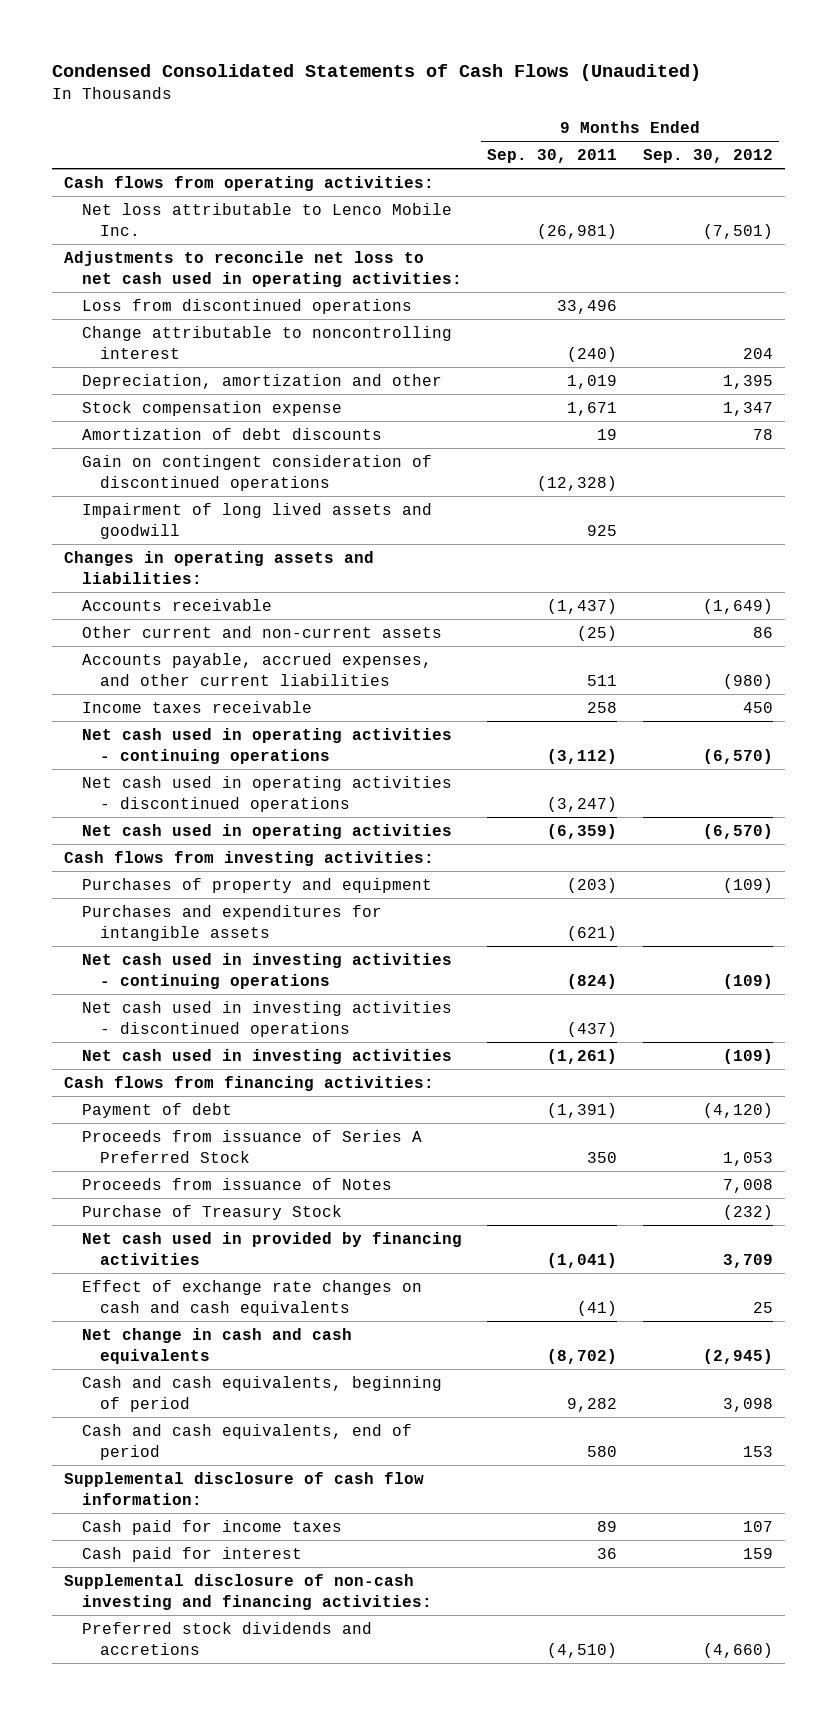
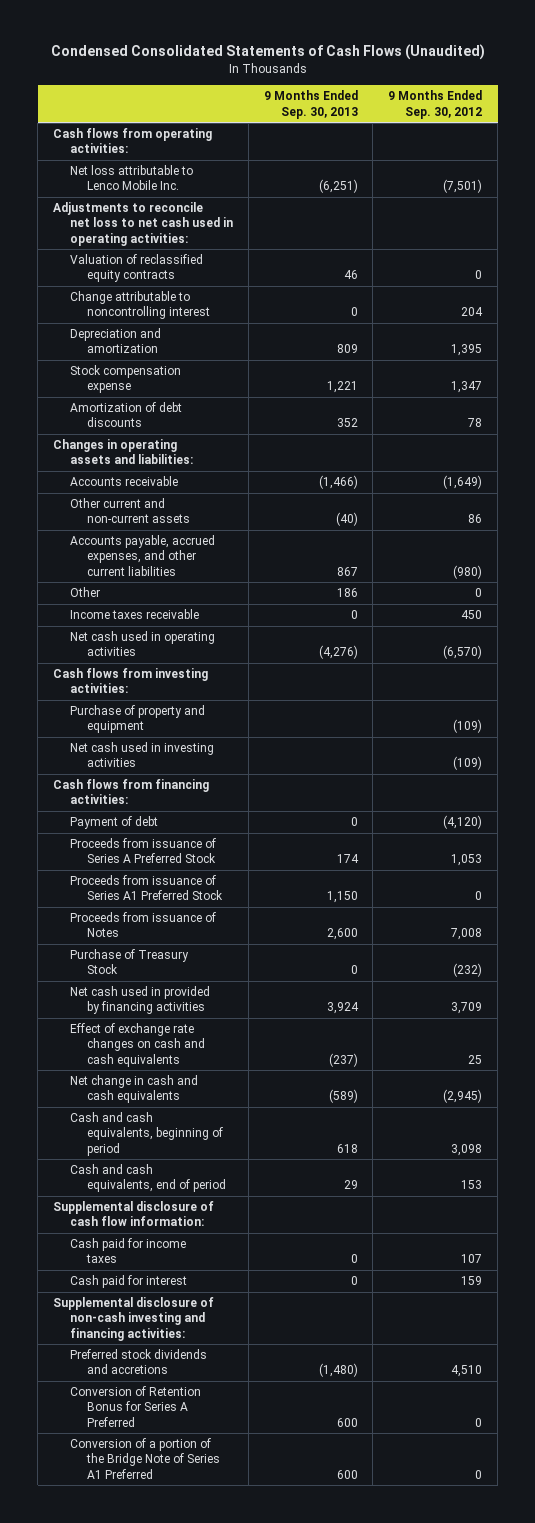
- | 9 Months Ended Sep. 30, 2011 | 9 Months Ended Sep. 30, 2012
+ | 9 Months Ended Sep. 30, 2013 | 9 Months Ended Sep. 30, 2012
- Loss from discontinued operations | 33,496 |
+ Valuation of reclassified equity contracts | 46 | 0
- Depreciation, amortization and other | 1,019 | 1,395
+ Depreciation and amortization | 809 | 1,395
- Gain on contingent consideration of discontinued operations | (12,328) |
- Impairment of long lived assets and goodwill | 925 |
+ Other | 186 | 0
- Net cash used in operating activities - continuing operations | (3,112) | (6,570)
- Net cash used in operating activities - discontinued operations | (3,247) |
- Purchases of property and equipment | (203) | (109)
- Purchases and expenditures for intangible assets | (621) |
- Net cash used in investing activities - continuing operations | (824) | (109)
- Net cash used in investing activities - discontinued operations | (437) |
+ Purchase of property and equipment | | (109)
+ Proceeds from issuance of Series A1 Preferred Stock | 1,150 | 0
- Preferred stock dividends and accretions | (4,510) | (4,660)
+ Preferred stock dividends and accretions | (1,480) | 4,510
+ Conversion of Retention Bonus for Series A Preferred | 600 | 0
+ Conversion of a portion of the Bridge Note of Series A1 Preferred | 600 | 0

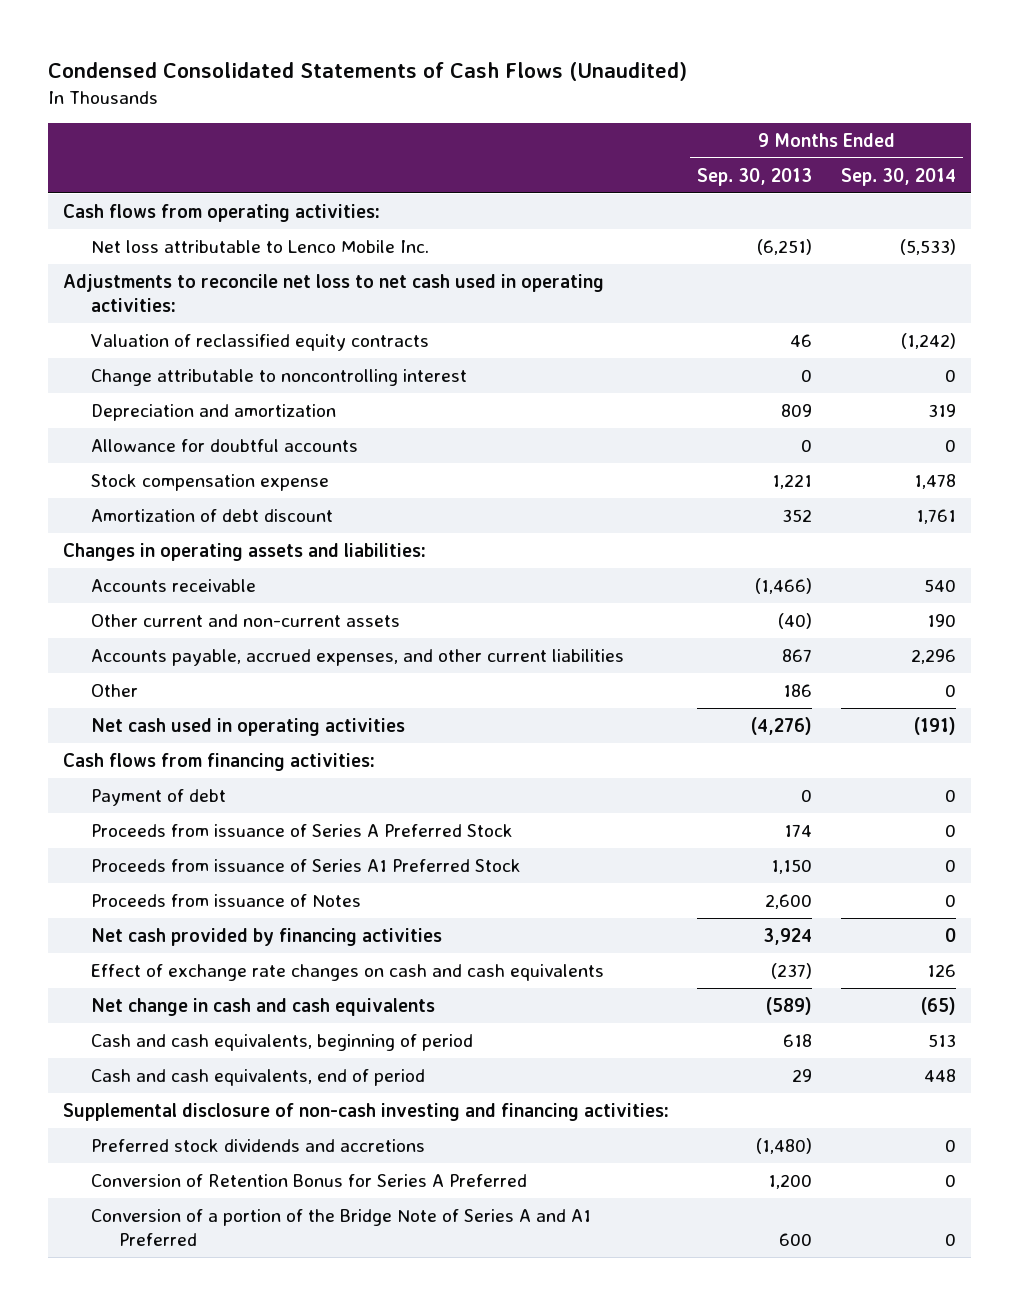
- | 9 Months Ended Sep. 30, 2013 | 9 Months Ended Sep. 30, 2012
+ | 9 Months Ended Sep. 30, 2013 | 9 Months Ended Sep. 30, 2014
+ Allowance for doubtful accounts | 0 | 0
- Amortization of debt discounts | 352 | 78
+ Amortization of debt discount | 352 | 1,761
- Income taxes receivable | 0 | 450
- Cash flows from investing activities:
- Purchase of property and equipment | | (109)
- Net cash used in investing activities | | (109)
- Purchase of Treasury Stock | 0 | (232)
- Net cash used in provided by financing activities | 3,924 | 3,709
+ Net cash provided by financing activities | 3,924 | 0
- Supplemental disclosure of cash flow information:
- Cash paid for income taxes | 0 | 107
- Cash paid for interest | 0 | 159
- Conversion of Retention Bonus for Series A Preferred | 600 | 0
- Conversion of a portion of the Bridge Note of Series A1 Preferred | 600 | 0
+ Conversion of Retention Bonus for Series A Preferred | 1,200 | 0
+ Conversion of a portion of the Bridge Note of Series A and A1 Preferred | 600 | 0

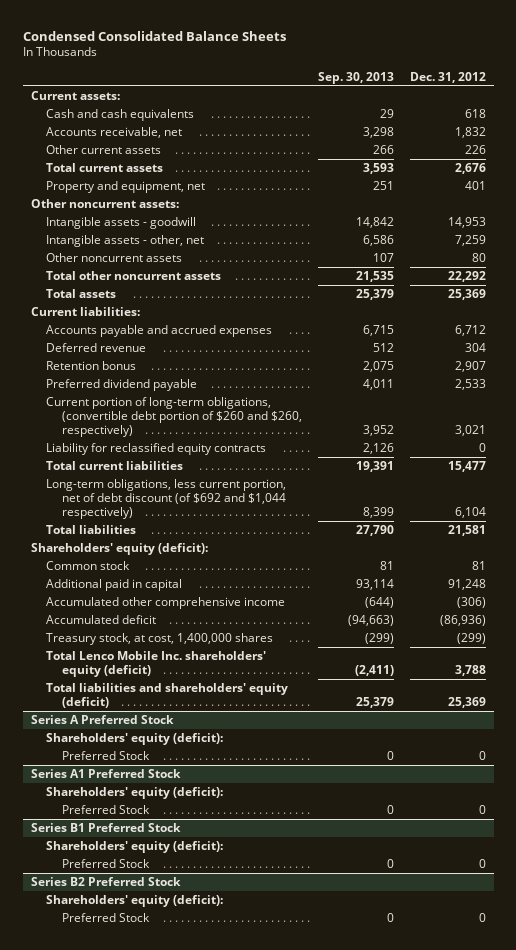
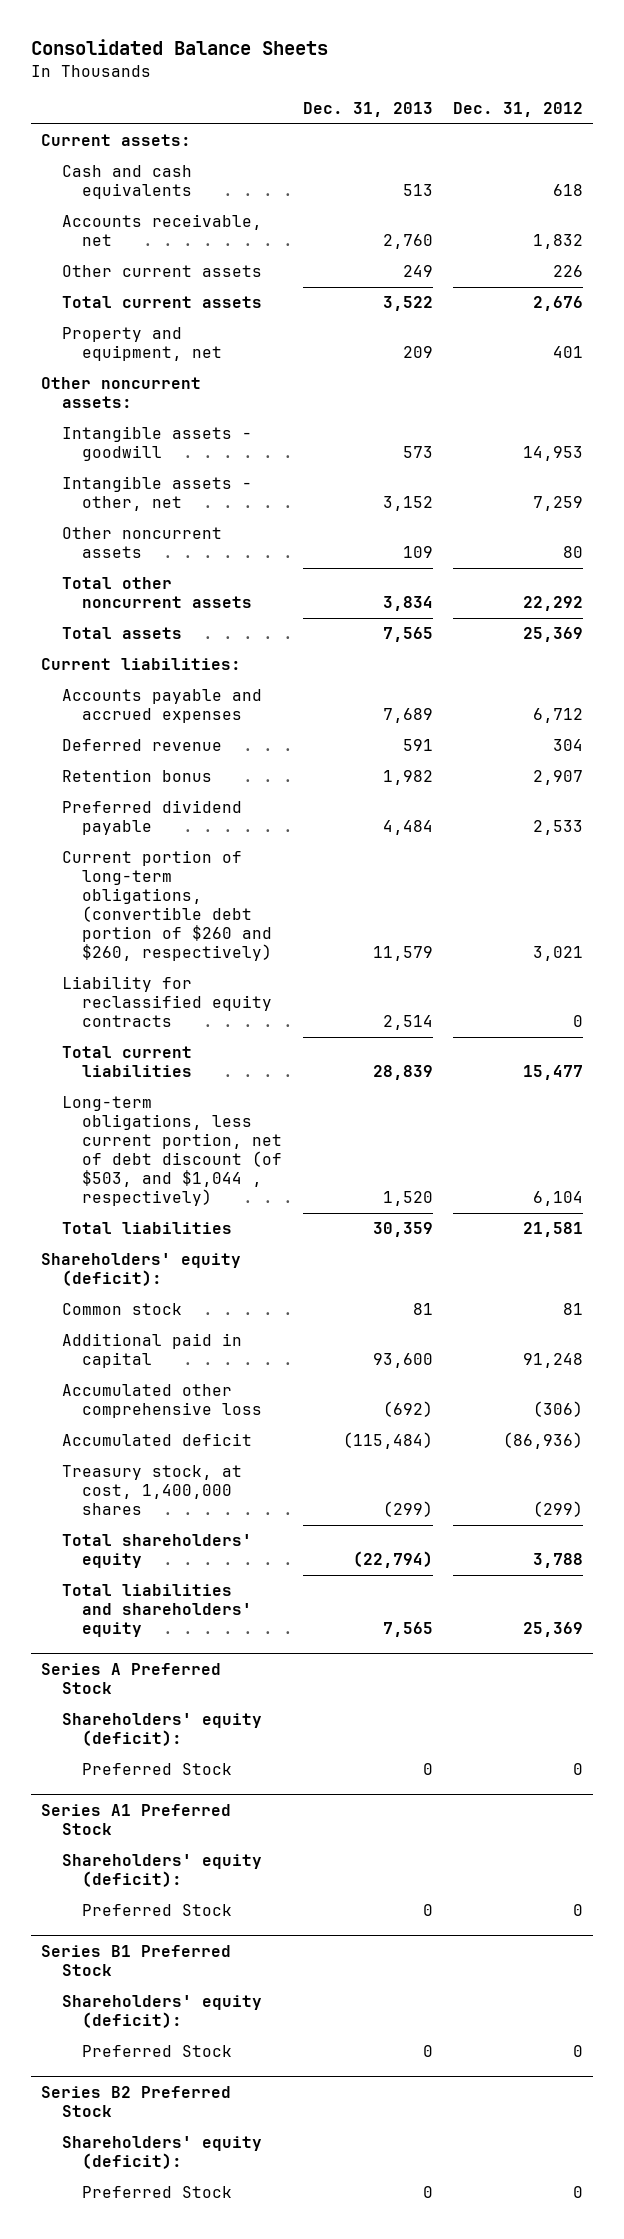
- Condensed Consolidated Balance Sheets
+ Consolidated Balance Sheets
- | Sep. 30, 2013 | Dec. 31, 2012
+ | Dec. 31, 2013 | Dec. 31, 2012
- Long-term obligations, less current portion, net of debt discount (of $692 and $1,044 respectively) | 8,399 | 6,104
+ Long-term obligations, less current portion, net of debt discount (of $503, and $1,044 , respectively) | 1,520 | 6,104
- Accumulated other comprehensive income | (644) | (306)
+ Accumulated other comprehensive loss | (692) | (306)
- Total Lenco Mobile Inc. shareholders' equity (deficit) | (2,411) | 3,788
- Total liabilities and shareholders' equity (deficit) | 25,379 | 25,369
+ Total shareholders' equity | (22,794) | 3,788
+ Total liabilities and shareholders' equity | 7,565 | 25,369

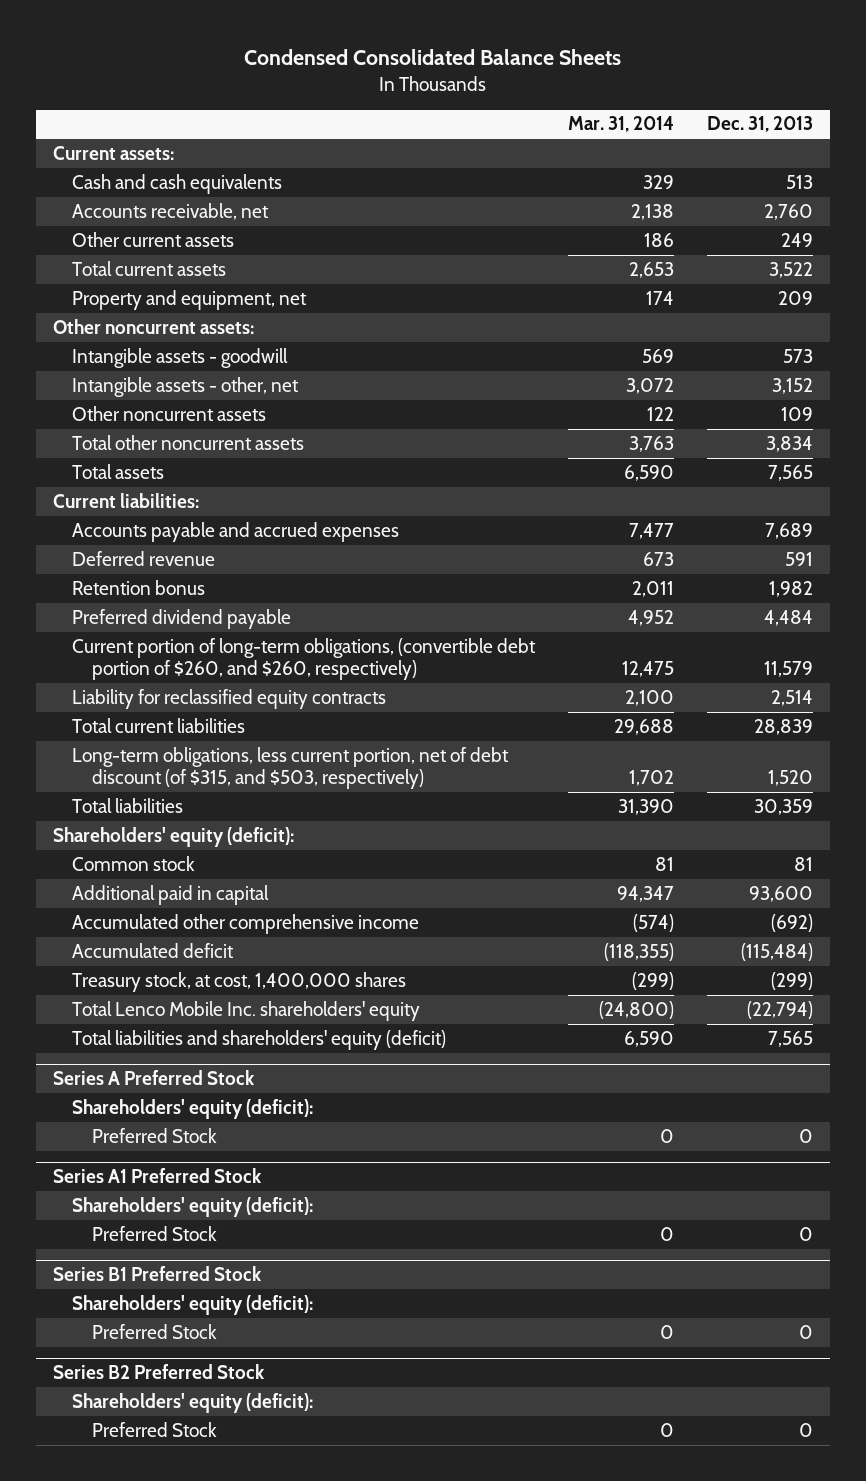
- Consolidated Balance Sheets
+ Condensed Consolidated Balance Sheets
- | Dec. 31, 2013 | Dec. 31, 2012
+ | Mar. 31, 2014 | Dec. 31, 2013
- Current portion of long-term obligations, (convertible debt portion of $260 and $260, respectively) | 11,579 | 3,021
+ Current portion of long-term obligations, (convertible debt portion of $260, and $260, respectively) | 12,475 | 11,579
- Long-term obligations, less current portion, net of debt discount (of $503, and $1,044 , respectively) | 1,520 | 6,104
+ Long-term obligations, less current portion, net of debt discount (of $315, and $503, respectively) | 1,702 | 1,520
- Accumulated other comprehensive loss | (692) | (306)
+ Accumulated other comprehensive income | (574) | (692)
- Total shareholders' equity | (22,794) | 3,788
- Total liabilities and shareholders' equity | 7,565 | 25,369
+ Total Lenco Mobile Inc. shareholders' equity | (24,800) | (22,794)
+ Total liabilities and shareholders' equity (deficit) | 6,590 | 7,565

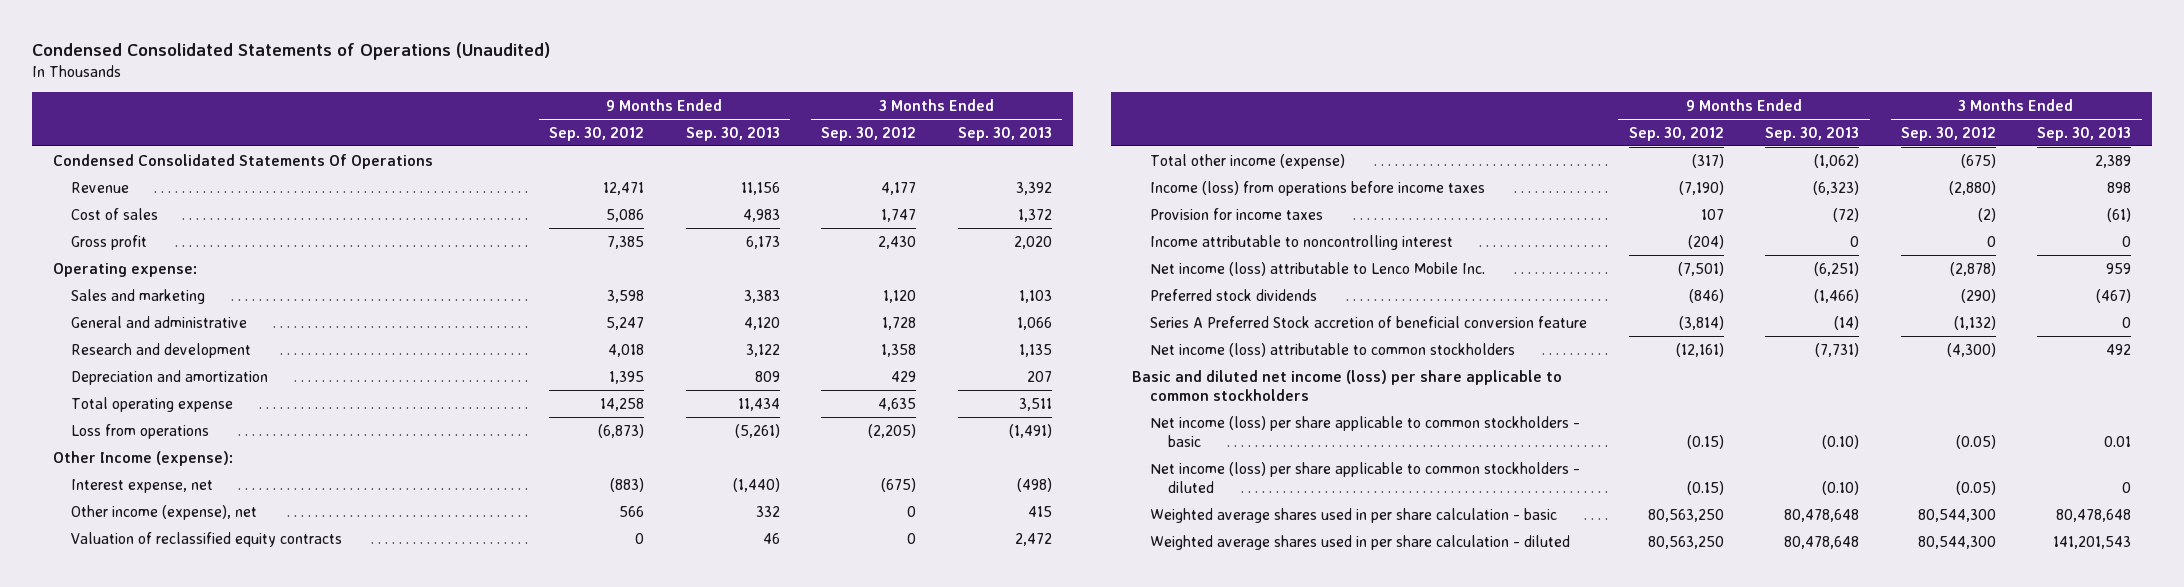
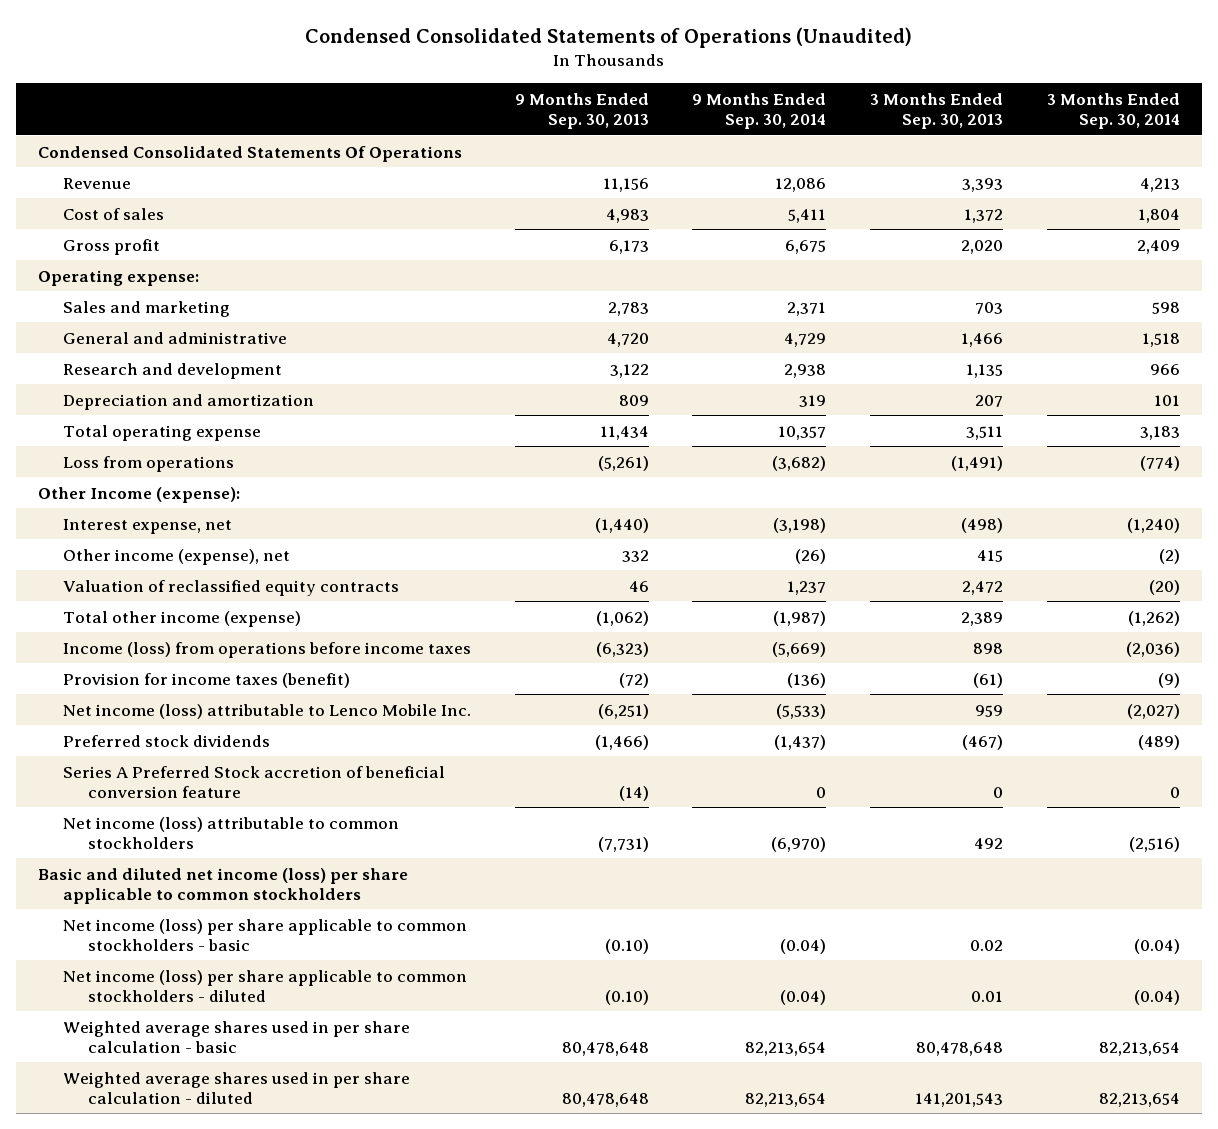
- | 9 Months Ended Sep. 30, 2012 | 9 Months Ended Sep. 30, 2013 | 3 Months Ended Sep. 30, 2012 | 3 Months Ended Sep. 30, 2013
+ | 9 Months Ended Sep. 30, 2013 | 9 Months Ended Sep. 30, 2014 | 3 Months Ended Sep. 30, 2013 | 3 Months Ended Sep. 30, 2014
- Revenue | 12,471 | 11,156 | 4,177 | 3,392
+ Revenue | 11,156 | 12,086 | 3,393 | 4,213
- Sales and marketing | 3,598 | 3,383 | 1,120 | 1,103
- General and administrative | 5,247 | 4,120 | 1,728 | 1,066
+ Sales and marketing | 2,783 | 2,371 | 703 | 598
+ General and administrative | 4,720 | 4,729 | 1,466 | 1,518
- Provision for income taxes | 107 | (72) | (2) | (61)
- Income attributable to noncontrolling interest | (204) | 0 | 0 | 0
+ Provision for income taxes (benefit) | (72) | (136) | (61) | (9)
- Net income (loss) per share applicable to common stockholders - basic | (0.15) | (0.10) | (0.05) | 0.01
- Net income (loss) per share applicable to common stockholders - diluted | (0.15) | (0.10) | (0.05) | 0
+ Net income (loss) per share applicable to common stockholders - basic | (0.10) | (0.04) | 0.02 | (0.04)
+ Net income (loss) per share applicable to common stockholders - diluted | (0.10) | (0.04) | 0.01 | (0.04)

